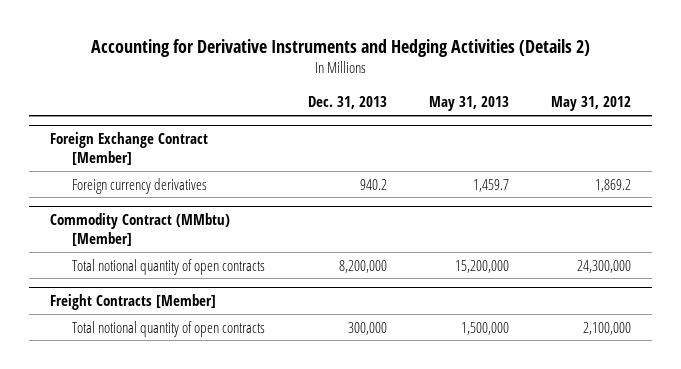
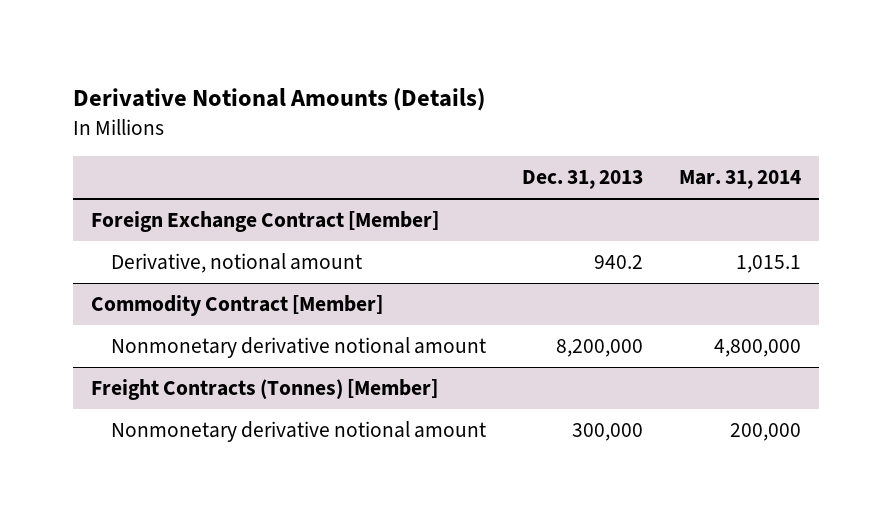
- Accounting for Derivative Instruments and Hedging Activities (Details 2)
+ Derivative Notional Amounts (Details)
- | Dec. 31, 2013 | May 31, 2013 | May 31, 2012
+ | Dec. 31, 2013 | Mar. 31, 2014
@ Foreign Exchange Contract [Member]
- Foreign currency derivatives | 940.2 | 1,459.7 | 1,869.2
- Commodity Contract (MMbtu) [Member]
- Total notional quantity of open contracts | 8,200,000 | 15,200,000 | 24,300,000
- Freight Contracts [Member]
- Total notional quantity of open contracts | 300,000 | 1,500,000 | 2,100,000
@ Foreign Exchange Contract [Member]
+ Derivative, notional amount | 940.2 | 1,015.1
+ Commodity Contract [Member]
+ Nonmonetary derivative notional amount | 8,200,000 | 4,800,000
+ Freight Contracts (Tonnes) [Member]
+ Nonmonetary derivative notional amount | 300,000 | 200,000

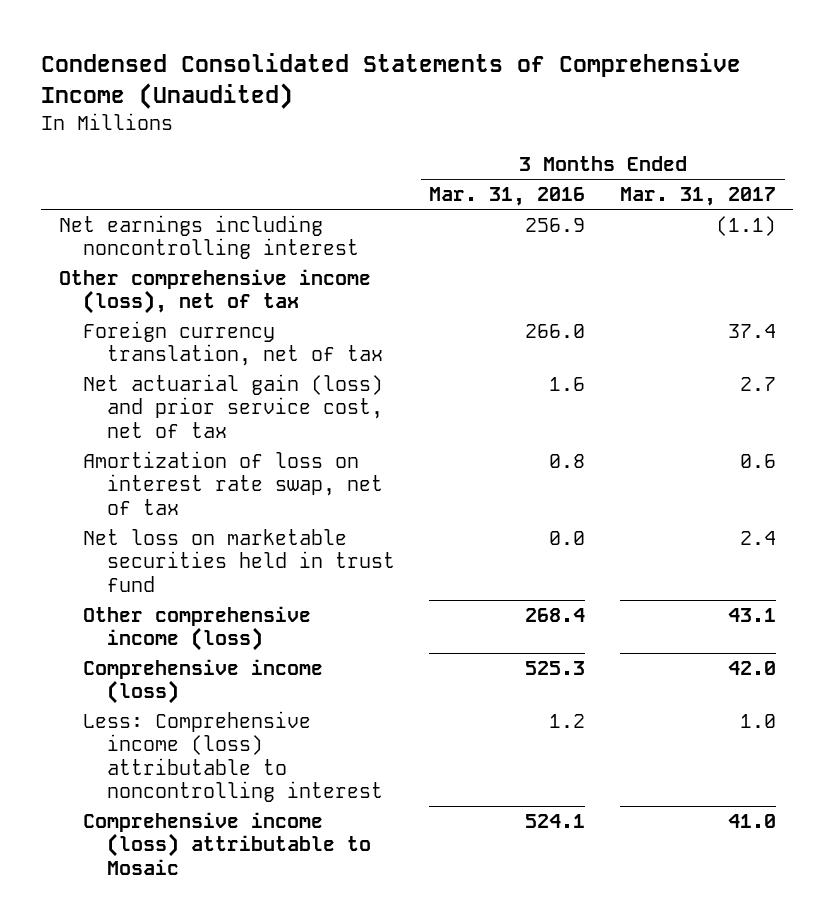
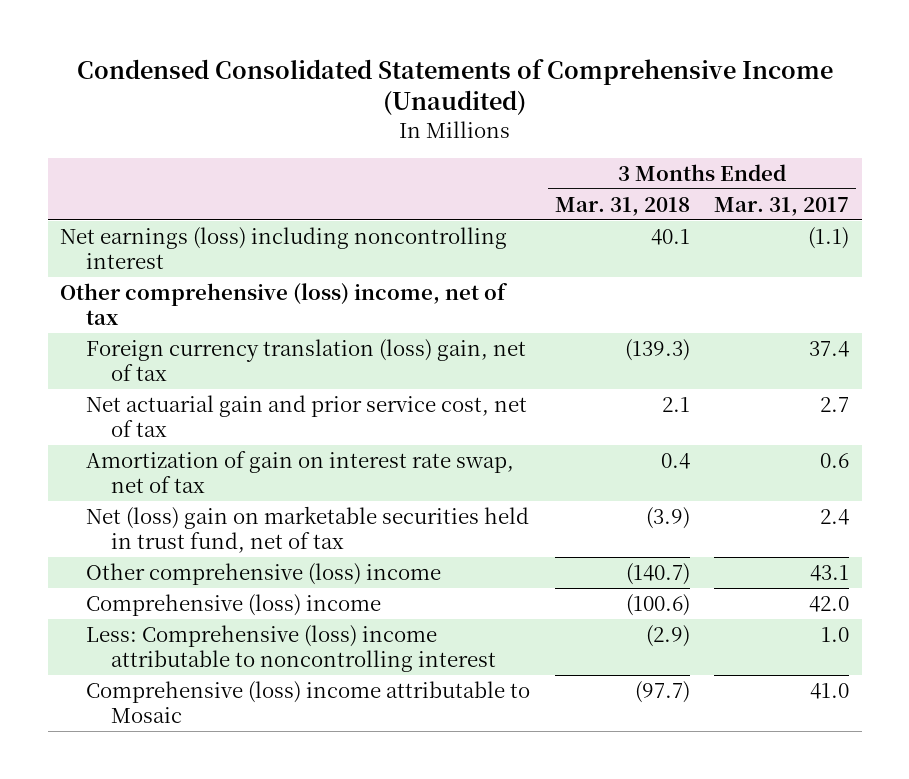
- | 3 Months Ended Mar. 31, 2016 | 3 Months Ended Mar. 31, 2017
+ | 3 Months Ended Mar. 31, 2018 | 3 Months Ended Mar. 31, 2017
- Net earnings including noncontrolling interest | 256.9 | (1.1)
- Other comprehensive income (loss), net of tax
- Foreign currency translation, net of tax | 266.0 | 37.4
- Net actuarial gain (loss) and prior service cost, net of tax | 1.6 | 2.7
- Amortization of loss on interest rate swap, net of tax | 0.8 | 0.6
- Net loss on marketable securities held in trust fund | 0.0 | 2.4
- Other comprehensive income (loss) | 268.4 | 43.1
- Comprehensive income (loss) | 525.3 | 42.0
- Less: Comprehensive income (loss) attributable to noncontrolling interest | 1.2 | 1.0
- Comprehensive income (loss) attributable to Mosaic | 524.1 | 41.0
+ Net earnings (loss) including noncontrolling interest | 40.1 | (1.1)
+ Other comprehensive (loss) income, net of tax
+ Foreign currency translation (loss) gain, net of tax | (139.3) | 37.4
+ Net actuarial gain and prior service cost, net of tax | 2.1 | 2.7
+ Amortization of gain on interest rate swap, net of tax | 0.4 | 0.6
+ Net (loss) gain on marketable securities held in trust fund, net of tax | (3.9) | 2.4
+ Other comprehensive (loss) income | (140.7) | 43.1
+ Comprehensive (loss) income | (100.6) | 42.0
+ Less: Comprehensive (loss) income attributable to noncontrolling interest | (2.9) | 1.0
+ Comprehensive (loss) income attributable to Mosaic | (97.7) | 41.0

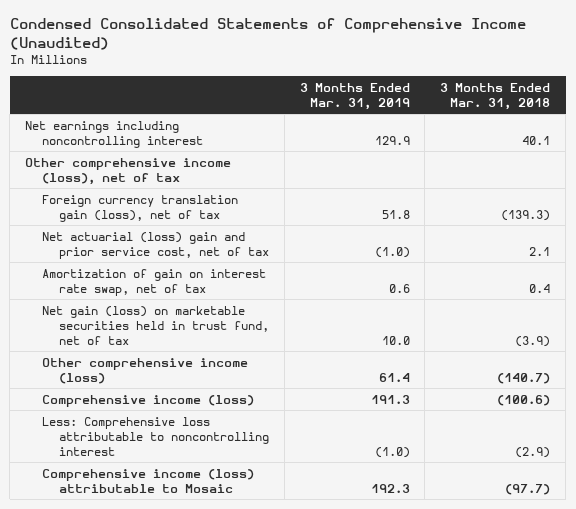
- | 3 Months Ended Mar. 31, 2018 | 3 Months Ended Mar. 31, 2017
+ | 3 Months Ended Mar. 31, 2019 | 3 Months Ended Mar. 31, 2018
- Net earnings (loss) including noncontrolling interest | 40.1 | (1.1)
- Other comprehensive (loss) income, net of tax
- Foreign currency translation (loss) gain, net of tax | (139.3) | 37.4
- Net actuarial gain and prior service cost, net of tax | 2.1 | 2.7
+ Net earnings including noncontrolling interest | 129.9 | 40.1
+ Other comprehensive income (loss), net of tax
+ Foreign currency translation gain (loss), net of tax | 51.8 | (139.3)
+ Net actuarial (loss) gain and prior service cost, net of tax | (1.0) | 2.1
- Net (loss) gain on marketable securities held in trust fund, net of tax | (3.9) | 2.4
- Other comprehensive (loss) income | (140.7) | 43.1
- Comprehensive (loss) income | (100.6) | 42.0
- Less: Comprehensive (loss) income attributable to noncontrolling interest | (2.9) | 1.0
- Comprehensive (loss) income attributable to Mosaic | (97.7) | 41.0
+ Net gain (loss) on marketable securities held in trust fund, net of tax | 10.0 | (3.9)
+ Other comprehensive income (loss) | 61.4 | (140.7)
+ Comprehensive income (loss) | 191.3 | (100.6)
+ Less: Comprehensive loss attributable to noncontrolling interest | (1.0) | (2.9)
+ Comprehensive income (loss) attributable to Mosaic | 192.3 | (97.7)

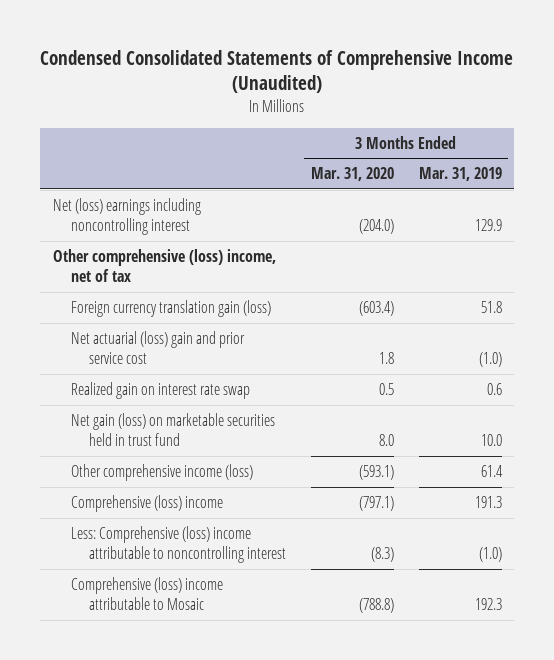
- | 3 Months Ended Mar. 31, 2019 | 3 Months Ended Mar. 31, 2018
+ | 3 Months Ended Mar. 31, 2020 | 3 Months Ended Mar. 31, 2019
- Net earnings including noncontrolling interest | 129.9 | 40.1
- Other comprehensive income (loss), net of tax
- Foreign currency translation gain (loss), net of tax | 51.8 | (139.3)
- Net actuarial (loss) gain and prior service cost, net of tax | (1.0) | 2.1
- Amortization of gain on interest rate swap, net of tax | 0.6 | 0.4
- Net gain (loss) on marketable securities held in trust fund, net of tax | 10.0 | (3.9)
+ Net (loss) earnings including noncontrolling interest | (204.0) | 129.9
+ Other comprehensive (loss) income, net of tax
+ Foreign currency translation gain (loss) | (603.4) | 51.8
+ Net actuarial (loss) gain and prior service cost | 1.8 | (1.0)
+ Realized gain on interest rate swap | 0.5 | 0.6
+ Net gain (loss) on marketable securities held in trust fund | 8.0 | 10.0
- Comprehensive income (loss) | 191.3 | (100.6)
- Less: Comprehensive loss attributable to noncontrolling interest | (1.0) | (2.9)
- Comprehensive income (loss) attributable to Mosaic | 192.3 | (97.7)
+ Comprehensive (loss) income | (797.1) | 191.3
+ Less: Comprehensive (loss) income attributable to noncontrolling interest | (8.3) | (1.0)
+ Comprehensive (loss) income attributable to Mosaic | (788.8) | 192.3

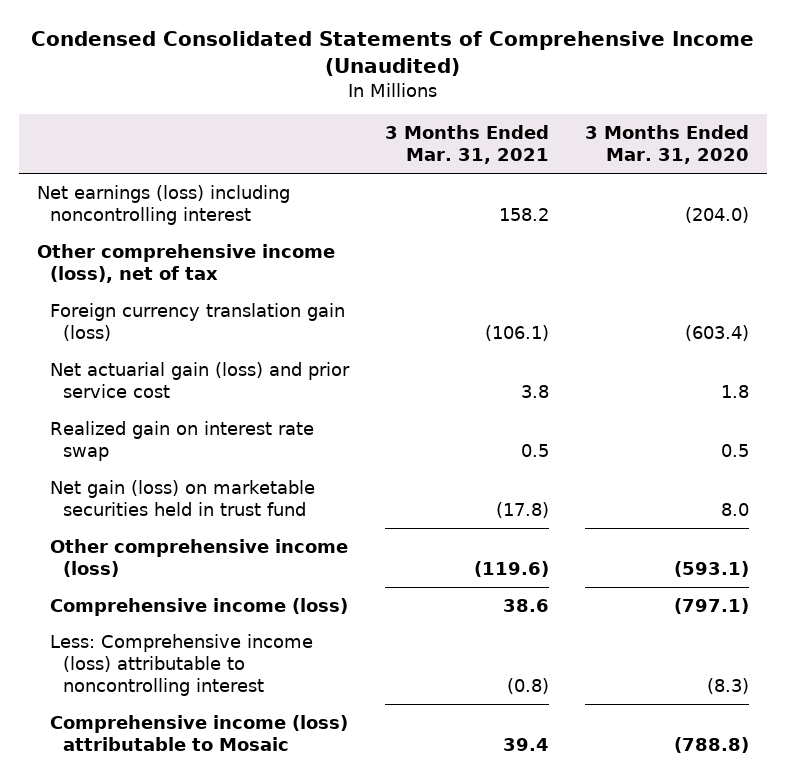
- | 3 Months Ended Mar. 31, 2020 | 3 Months Ended Mar. 31, 2019
+ | 3 Months Ended Mar. 31, 2021 | 3 Months Ended Mar. 31, 2020
- Net (loss) earnings including noncontrolling interest | (204.0) | 129.9
- Other comprehensive (loss) income, net of tax
+ Net earnings (loss) including noncontrolling interest | 158.2 | (204.0)
+ Other comprehensive income (loss), net of tax
- Net actuarial (loss) gain and prior service cost | 1.8 | (1.0)
+ Net actuarial gain (loss) and prior service cost | 3.8 | 1.8
- Comprehensive (loss) income | (797.1) | 191.3
- Less: Comprehensive (loss) income attributable to noncontrolling interest | (8.3) | (1.0)
- Comprehensive (loss) income attributable to Mosaic | (788.8) | 192.3
+ Comprehensive income (loss) | 38.6 | (797.1)
+ Less: Comprehensive income (loss) attributable to noncontrolling interest | (0.8) | (8.3)
+ Comprehensive income (loss) attributable to Mosaic | 39.4 | (788.8)

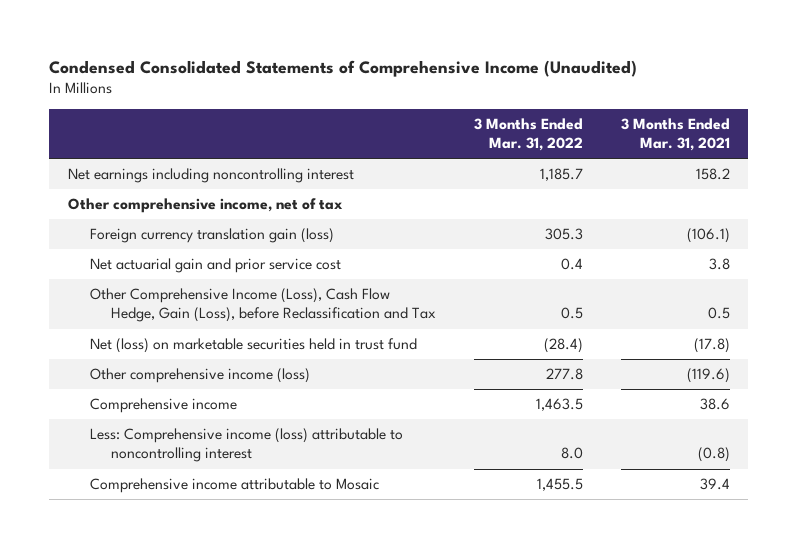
- | 3 Months Ended Mar. 31, 2021 | 3 Months Ended Mar. 31, 2020
+ | 3 Months Ended Mar. 31, 2022 | 3 Months Ended Mar. 31, 2021
- Net earnings (loss) including noncontrolling interest | 158.2 | (204.0)
- Other comprehensive income (loss), net of tax
+ Net earnings including noncontrolling interest | 1,185.7 | 158.2
+ Other comprehensive income, net of tax
- Net actuarial gain (loss) and prior service cost | 3.8 | 1.8
- Realized gain on interest rate swap | 0.5 | 0.5
- Net gain (loss) on marketable securities held in trust fund | (17.8) | 8.0
+ Net actuarial gain and prior service cost | 0.4 | 3.8
+ Other Comprehensive Income (Loss), Cash Flow Hedge, Gain (Loss), before Reclassification and Tax | 0.5 | 0.5
+ Net (loss) on marketable securities held in trust fund | (28.4) | (17.8)
- Comprehensive income (loss) | 38.6 | (797.1)
+ Comprehensive income | 1,463.5 | 38.6
- Comprehensive income (loss) attributable to Mosaic | 39.4 | (788.8)
+ Comprehensive income attributable to Mosaic | 1,455.5 | 39.4

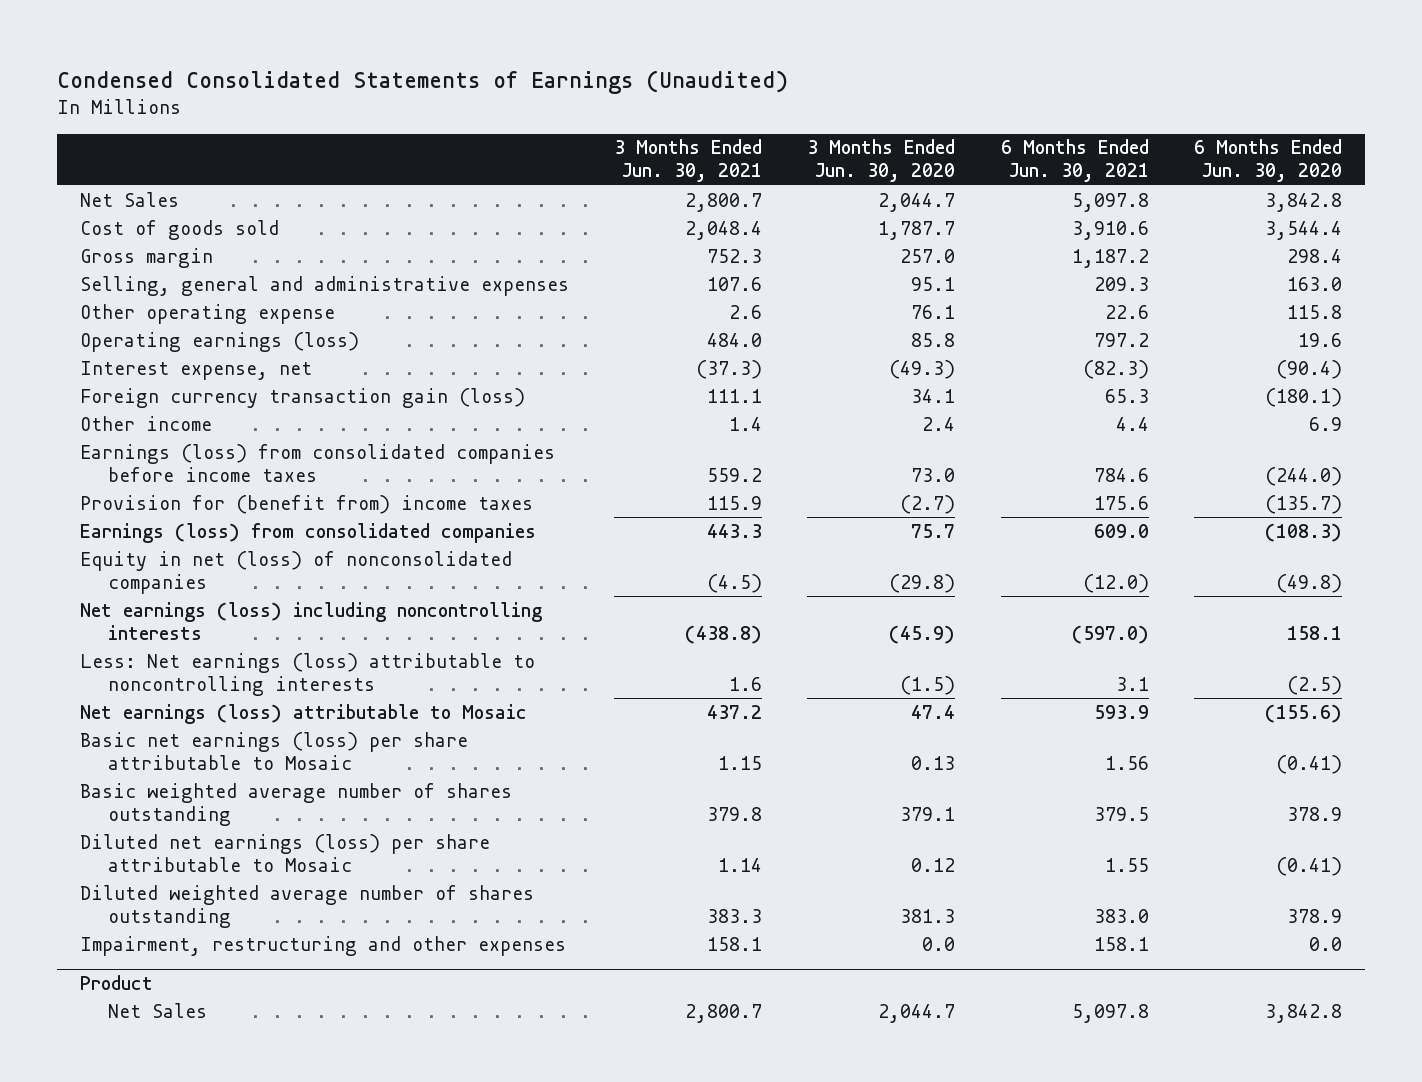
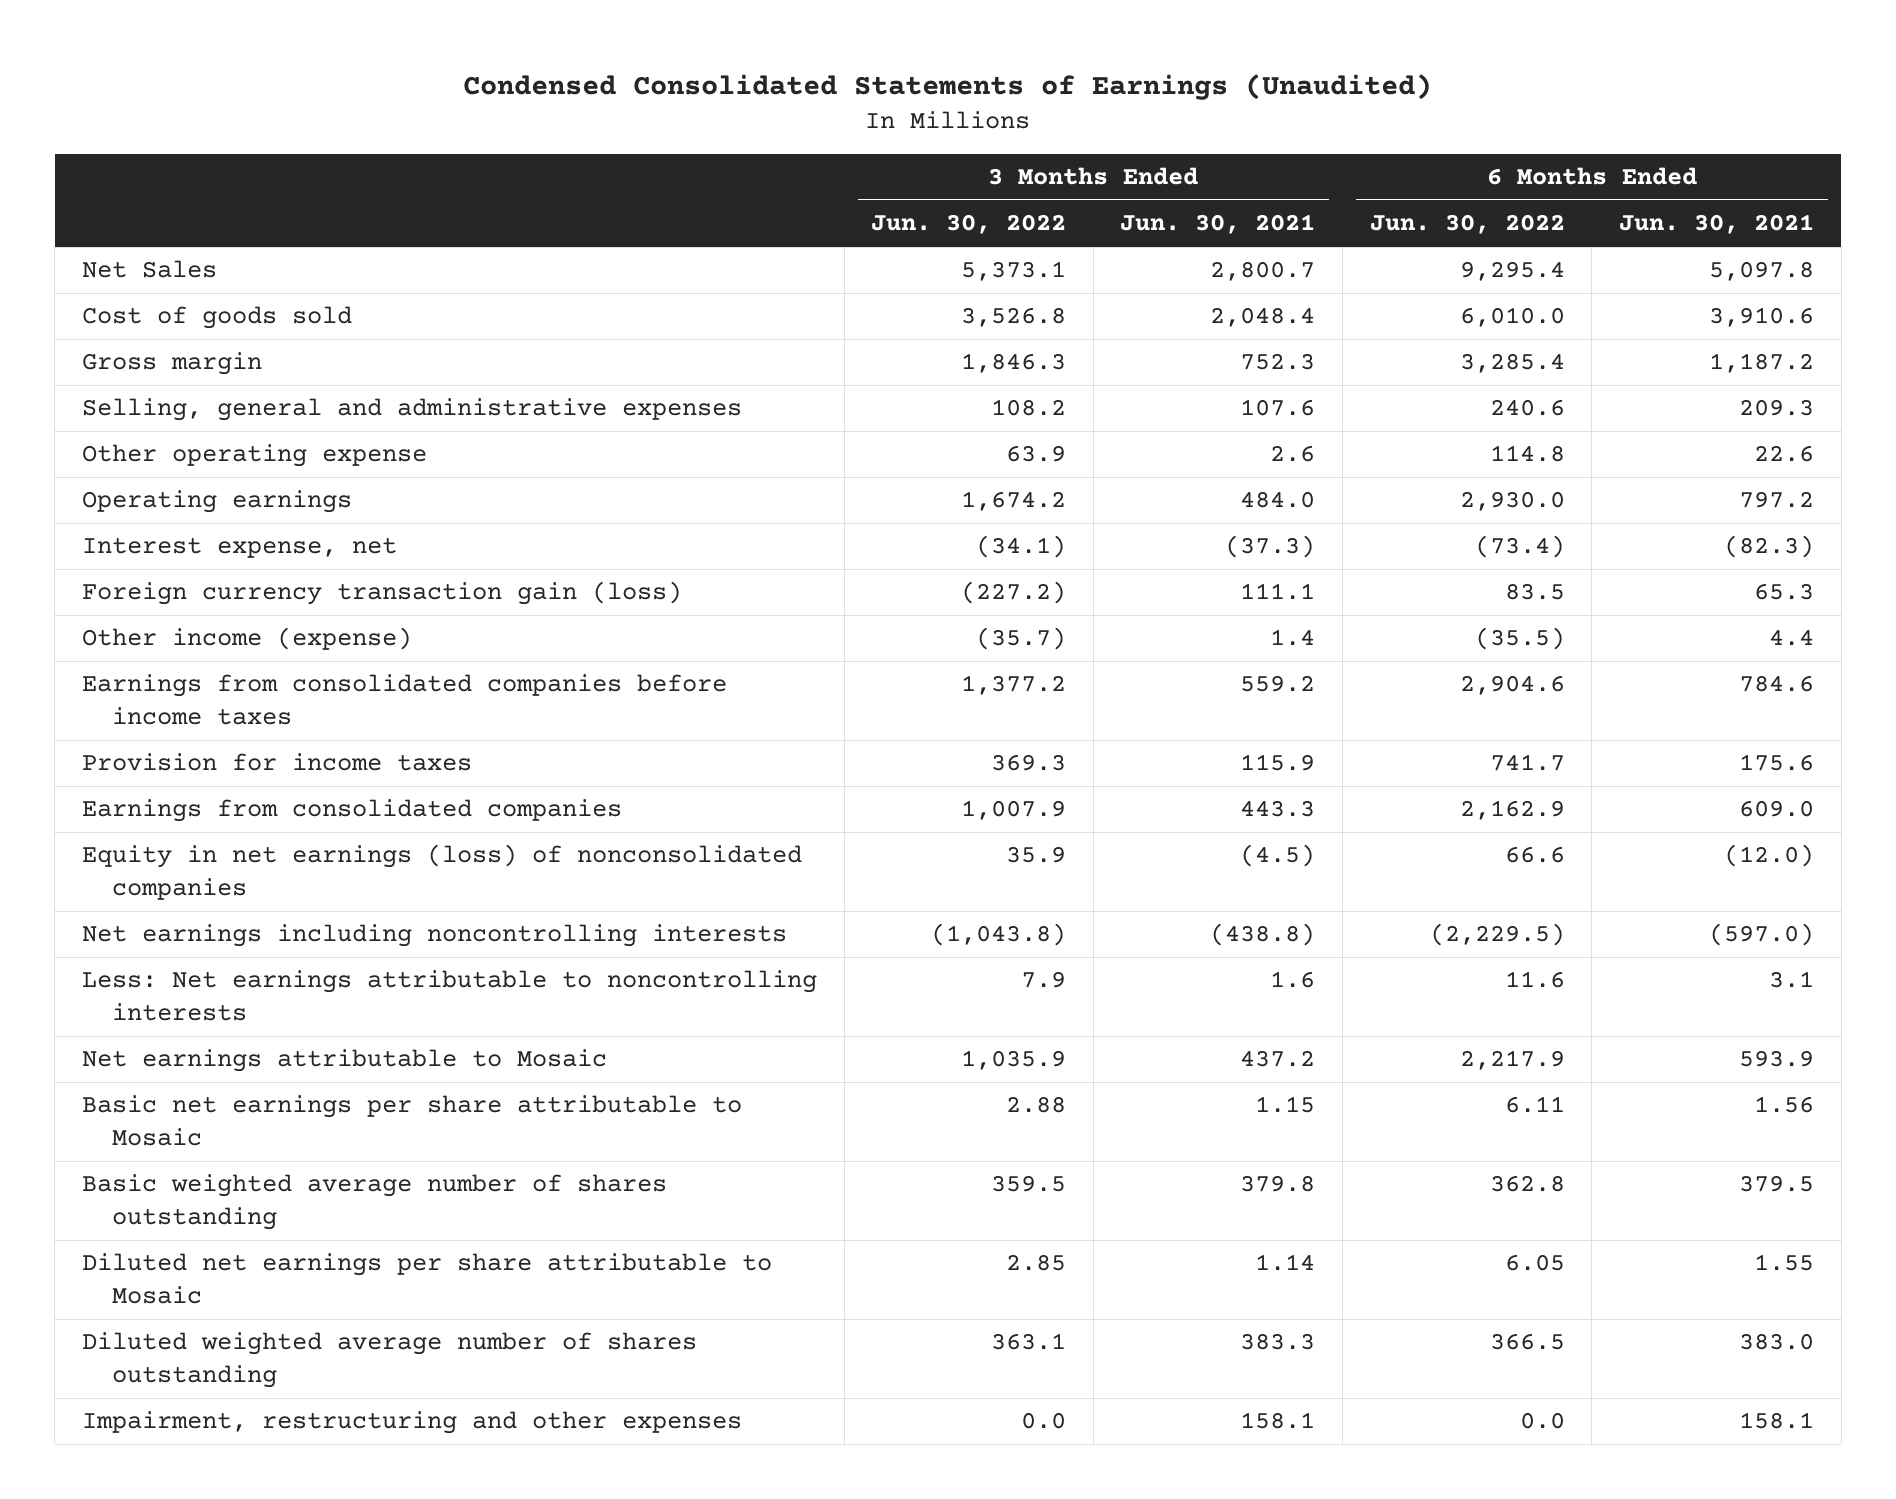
- | 3 Months Ended Jun. 30, 2021 | 3 Months Ended Jun. 30, 2020 | 6 Months Ended Jun. 30, 2021 | 6 Months Ended Jun. 30, 2020
+ | 3 Months Ended Jun. 30, 2022 | 3 Months Ended Jun. 30, 2021 | 6 Months Ended Jun. 30, 2022 | 6 Months Ended Jun. 30, 2021
- Operating earnings (loss) | 484.0 | 85.8 | 797.2 | 19.6
+ Operating earnings | 1,674.2 | 484.0 | 2,930.0 | 797.2
- Other income | 1.4 | 2.4 | 4.4 | 6.9
- Earnings (loss) from consolidated companies before income taxes | 559.2 | 73.0 | 784.6 | (244.0)
- Provision for (benefit from) income taxes | 115.9 | (2.7) | 175.6 | (135.7)
- Earnings (loss) from consolidated companies | 443.3 | 75.7 | 609.0 | (108.3)
- Equity in net (loss) of nonconsolidated companies | (4.5) | (29.8) | (12.0) | (49.8)
- Net earnings (loss) including noncontrolling interests | (438.8) | (45.9) | (597.0) | 158.1
- Less: Net earnings (loss) attributable to noncontrolling interests | 1.6 | (1.5) | 3.1 | (2.5)
- Net earnings (loss) attributable to Mosaic | 437.2 | 47.4 | 593.9 | (155.6)
- Basic net earnings (loss) per share attributable to Mosaic | 1.15 | 0.13 | 1.56 | (0.41)
+ Other income (expense) | (35.7) | 1.4 | (35.5) | 4.4
+ Earnings from consolidated companies before income taxes | 1,377.2 | 559.2 | 2,904.6 | 784.6
+ Provision for income taxes | 369.3 | 115.9 | 741.7 | 175.6
+ Earnings from consolidated companies | 1,007.9 | 443.3 | 2,162.9 | 609.0
+ Equity in net earnings (loss) of nonconsolidated companies | 35.9 | (4.5) | 66.6 | (12.0)
+ Net earnings including noncontrolling interests | (1,043.8) | (438.8) | (2,229.5) | (597.0)
+ Less: Net earnings attributable to noncontrolling interests | 7.9 | 1.6 | 11.6 | 3.1
+ Net earnings attributable to Mosaic | 1,035.9 | 437.2 | 2,217.9 | 593.9
+ Basic net earnings per share attributable to Mosaic | 2.88 | 1.15 | 6.11 | 1.56
- Diluted net earnings (loss) per share attributable to Mosaic | 1.14 | 0.12 | 1.55 | (0.41)
+ Diluted net earnings per share attributable to Mosaic | 2.85 | 1.14 | 6.05 | 1.55
- Product
- Net Sales | 2,800.7 | 2,044.7 | 5,097.8 | 3,842.8

